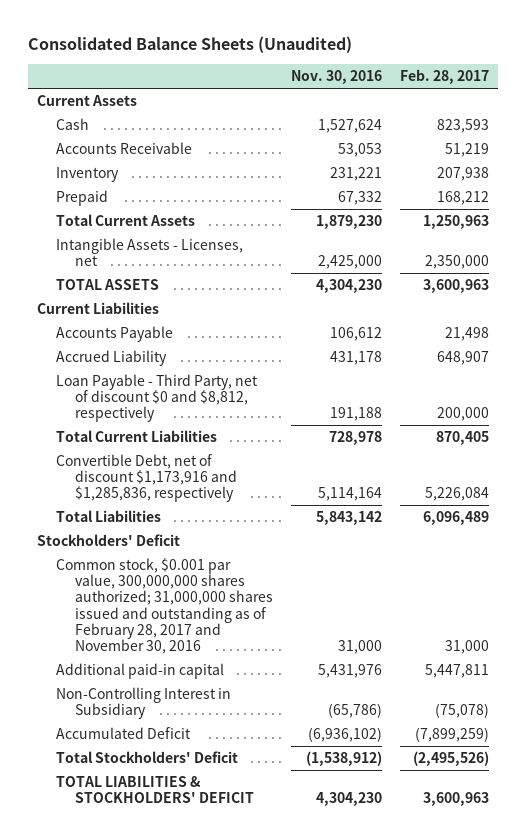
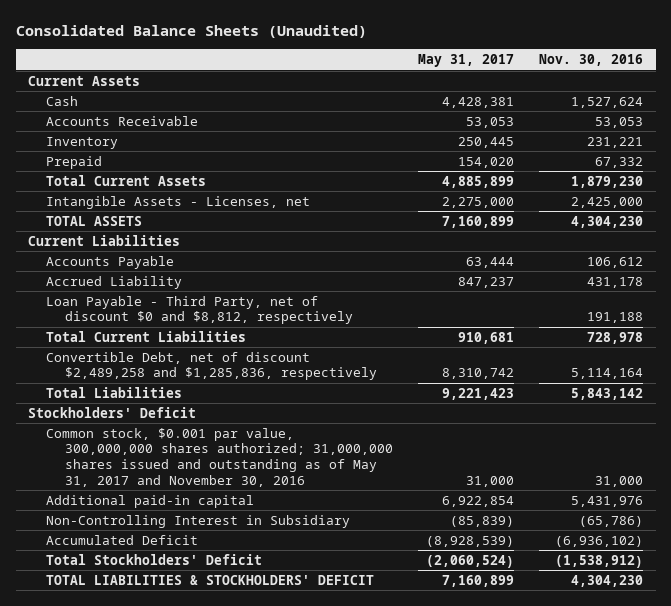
- | Nov. 30, 2016 | Feb. 28, 2017
+ | May 31, 2017 | Nov. 30, 2016
- Convertible Debt, net of discount $1,173,916 and $1,285,836, respectively | 5,114,164 | 5,226,084
+ Convertible Debt, net of discount $2,489,258 and $1,285,836, respectively | 8,310,742 | 5,114,164
- Common stock, $0.001 par value, 300,000,000 shares authorized; 31,000,000 shares issued and outstanding as of February 28, 2017 and November 30, 2016 | 31,000 | 31,000
+ Common stock, $0.001 par value, 300,000,000 shares authorized; 31,000,000 shares issued and outstanding as of May 31, 2017 and November 30, 2016 | 31,000 | 31,000

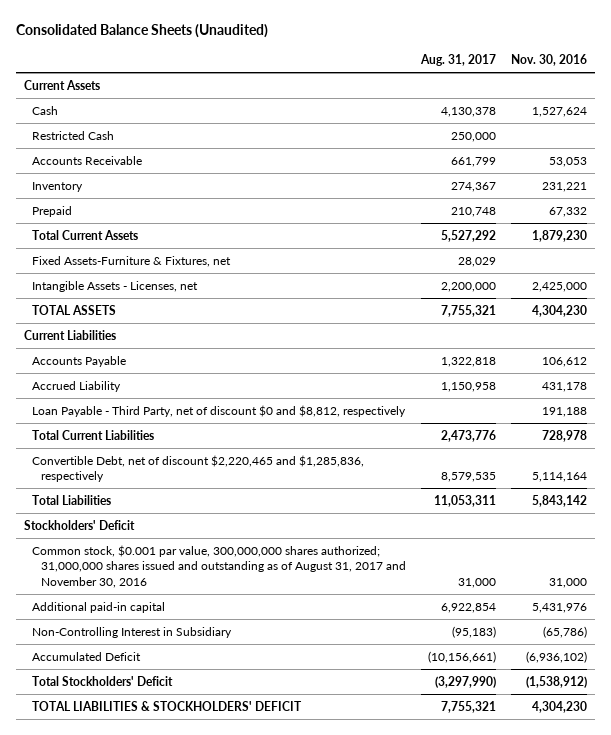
- | May 31, 2017 | Nov. 30, 2016
+ | Aug. 31, 2017 | Nov. 30, 2016
+ Restricted Cash | 250,000 |
+ Fixed Assets-Furniture & Fixtures, net | 28,029 |
- Convertible Debt, net of discount $2,489,258 and $1,285,836, respectively | 8,310,742 | 5,114,164
+ Convertible Debt, net of discount $2,220,465 and $1,285,836, respectively | 8,579,535 | 5,114,164
- Common stock, $0.001 par value, 300,000,000 shares authorized; 31,000,000 shares issued and outstanding as of May 31, 2017 and November 30, 2016 | 31,000 | 31,000
+ Common stock, $0.001 par value, 300,000,000 shares authorized; 31,000,000 shares issued and outstanding as of August 31, 2017 and November 30, 2016 | 31,000 | 31,000

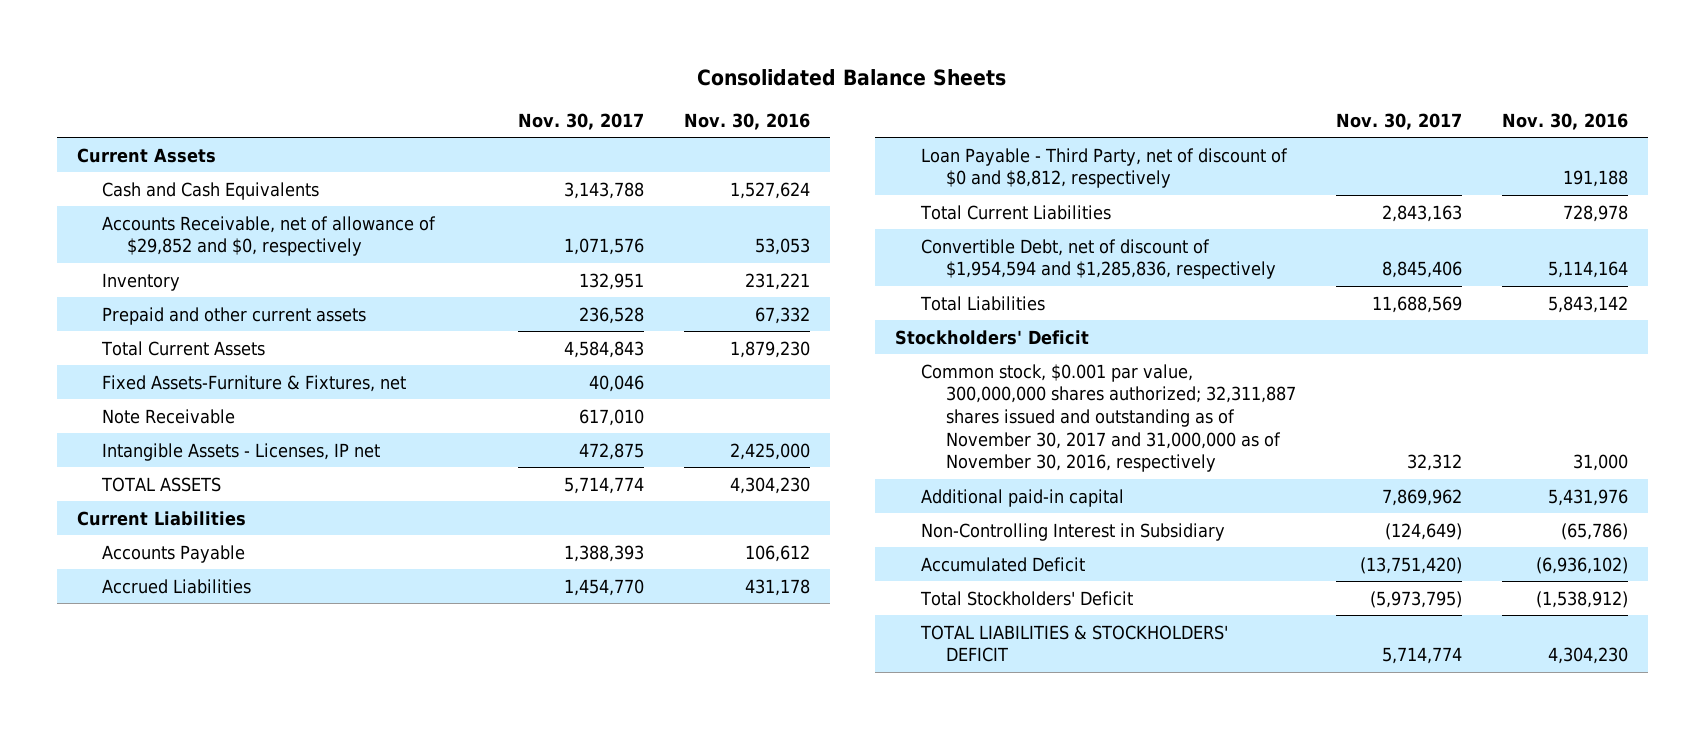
- Consolidated Balance Sheets (Unaudited)
+ Consolidated Balance Sheets
- | Aug. 31, 2017 | Nov. 30, 2016
+ | Nov. 30, 2017 | Nov. 30, 2016
- Cash | 4,130,378 | 1,527,624
- Restricted Cash | 250,000 |
- Accounts Receivable | 661,799 | 53,053
+ Cash and Cash Equivalents | 3,143,788 | 1,527,624
+ Accounts Receivable, net of allowance of $29,852 and $0, respectively | 1,071,576 | 53,053
- Prepaid | 210,748 | 67,332
+ Prepaid and other current assets | 236,528 | 67,332
- Intangible Assets - Licenses, net | 2,200,000 | 2,425,000
+ Note Receivable | 617,010 |
+ Intangible Assets - Licenses, IP net | 472,875 | 2,425,000
- Accrued Liability | 1,150,958 | 431,178
- Loan Payable - Third Party, net of discount $0 and $8,812, respectively | | 191,188
+ Accrued Liabilities | 1,454,770 | 431,178
+ Loan Payable - Third Party, net of discount of $0 and $8,812, respectively | | 191,188
- Convertible Debt, net of discount $2,220,465 and $1,285,836, respectively | 8,579,535 | 5,114,164
+ Convertible Debt, net of discount of $1,954,594 and $1,285,836, respectively | 8,845,406 | 5,114,164
- Common stock, $0.001 par value, 300,000,000 shares authorized; 31,000,000 shares issued and outstanding as of August 31, 2017 and November 30, 2016 | 31,000 | 31,000
+ Common stock, $0.001 par value, 300,000,000 shares authorized; 32,311,887 shares issued and outstanding as of November 30, 2017 and 31,000,000 as of November 30, 2016, respectively | 32,312 | 31,000

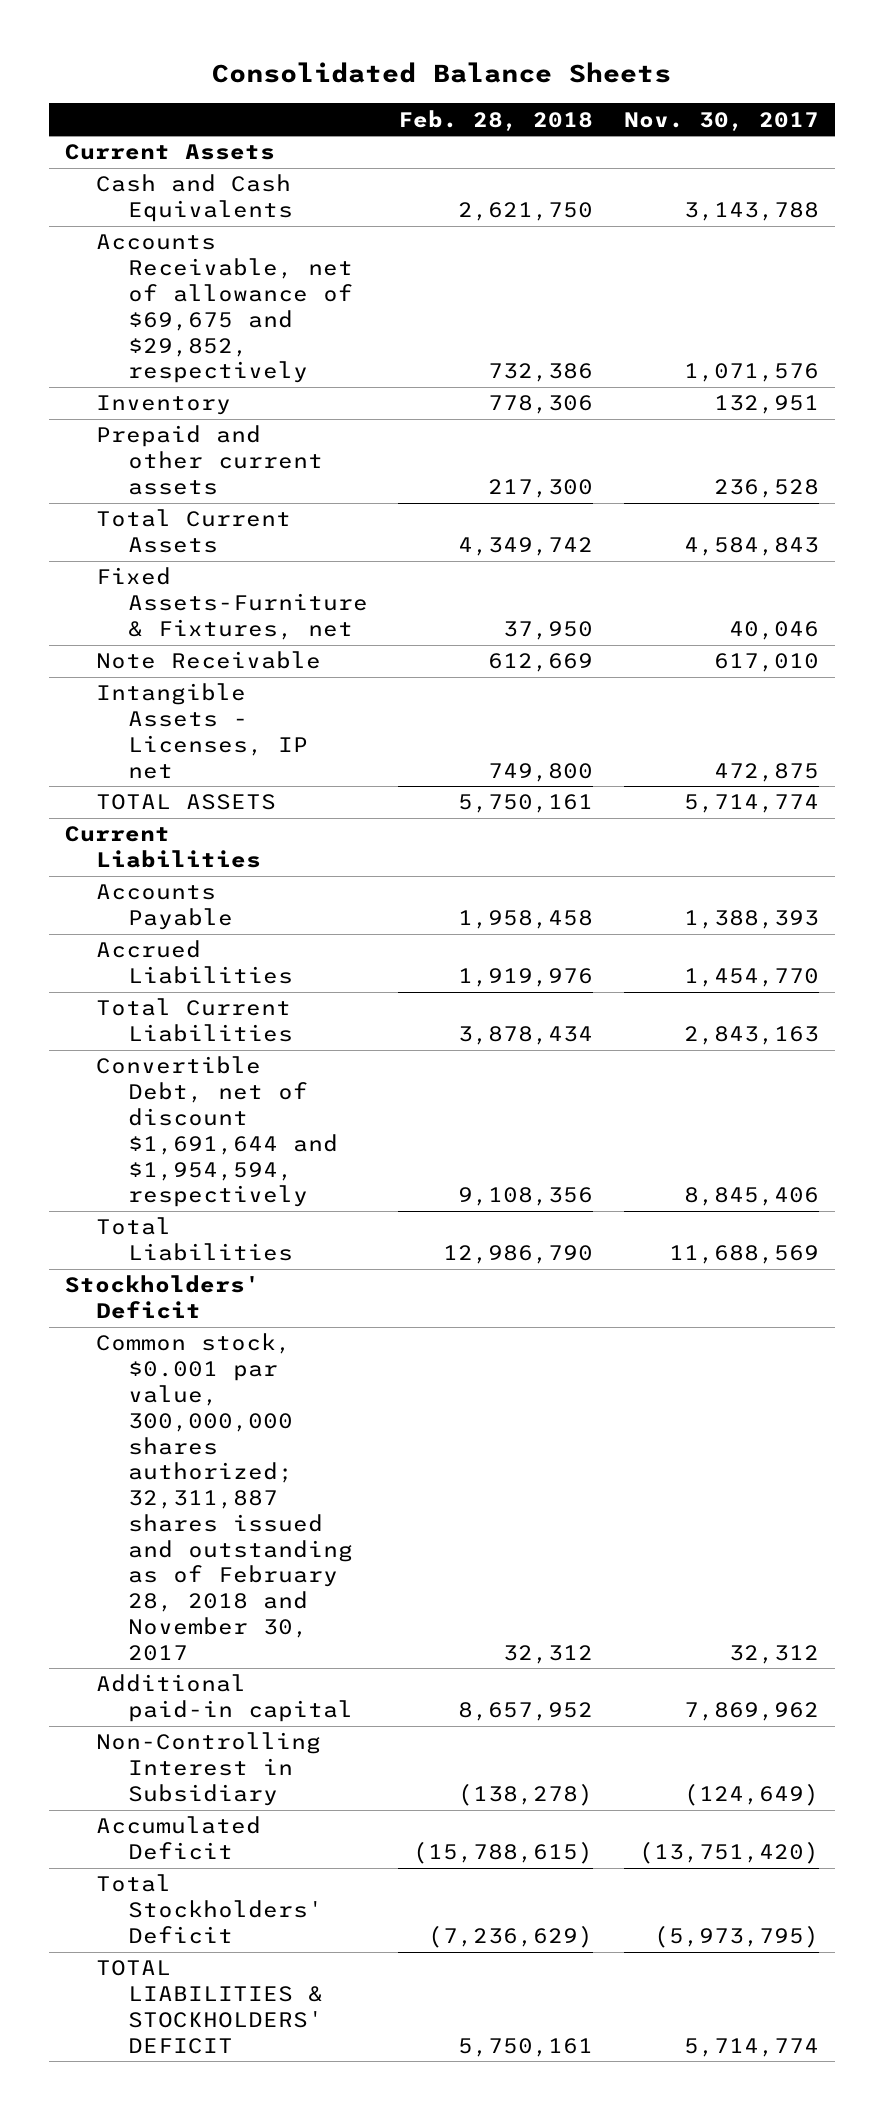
- | Nov. 30, 2017 | Nov. 30, 2016
+ | Feb. 28, 2018 | Nov. 30, 2017
- Accounts Receivable, net of allowance of $29,852 and $0, respectively | 1,071,576 | 53,053
+ Accounts Receivable, net of allowance of $69,675 and $29,852, respectively | 732,386 | 1,071,576
- Loan Payable - Third Party, net of discount of $0 and $8,812, respectively | | 191,188
- Convertible Debt, net of discount of $1,954,594 and $1,285,836, respectively | 8,845,406 | 5,114,164
+ Convertible Debt, net of discount $1,691,644 and $1,954,594, respectively | 9,108,356 | 8,845,406
- Common stock, $0.001 par value, 300,000,000 shares authorized; 32,311,887 shares issued and outstanding as of November 30, 2017 and 31,000,000 as of November 30, 2016, respectively | 32,312 | 31,000
+ Common stock, $0.001 par value, 300,000,000 shares authorized; 32,311,887 shares issued and outstanding as of February 28, 2018 and November 30, 2017 | 32,312 | 32,312

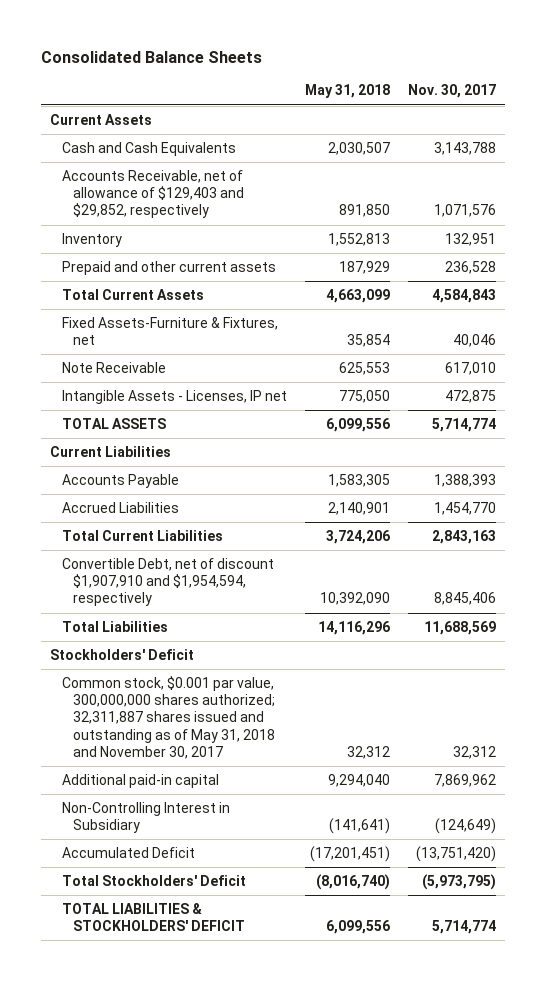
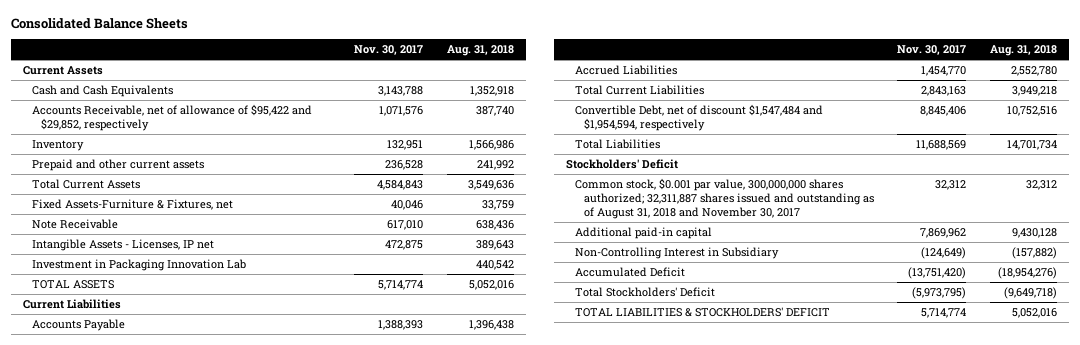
- | May 31, 2018 | Nov. 30, 2017
+ | Nov. 30, 2017 | Aug. 31, 2018
- Accounts Receivable, net of allowance of $129,403 and $29,852, respectively | 891,850 | 1,071,576
+ Accounts Receivable, net of allowance of $95,422 and $29,852, respectively | 1,071,576 | 387,740
+ Investment in Packaging Innovation Lab | | 440,542
- Convertible Debt, net of discount $1,907,910 and $1,954,594, respectively | 10,392,090 | 8,845,406
+ Convertible Debt, net of discount $1,547,484 and $1,954,594, respectively | 8,845,406 | 10,752,516
- Common stock, $0.001 par value, 300,000,000 shares authorized; 32,311,887 shares issued and outstanding as of May 31, 2018 and November 30, 2017 | 32,312 | 32,312
+ Common stock, $0.001 par value, 300,000,000 shares authorized; 32,311,887 shares issued and outstanding as of August 31, 2018 and November 30, 2017 | 32,312 | 32,312

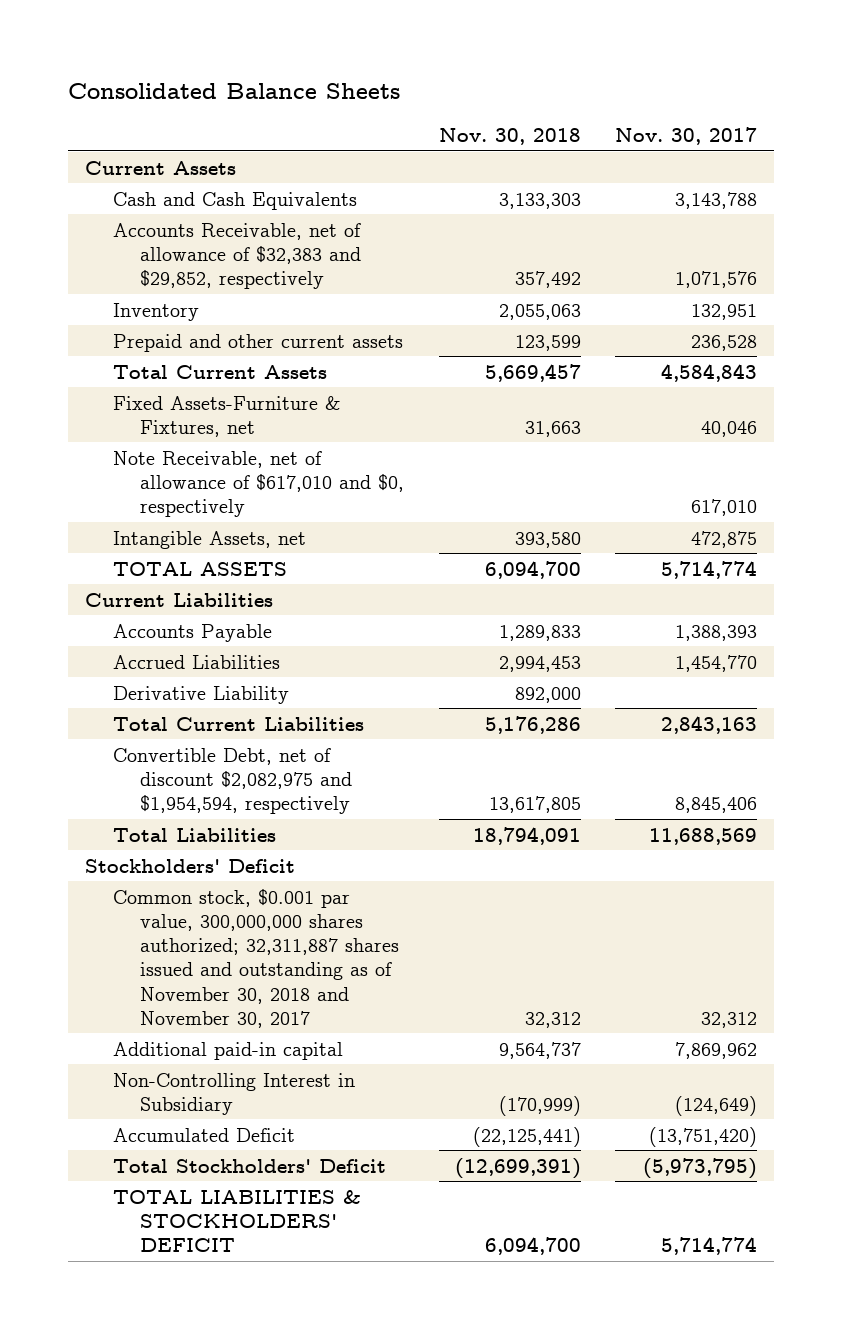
- | Nov. 30, 2017 | Aug. 31, 2018
+ | Nov. 30, 2018 | Nov. 30, 2017
- Accounts Receivable, net of allowance of $95,422 and $29,852, respectively | 1,071,576 | 387,740
+ Accounts Receivable, net of allowance of $32,383 and $29,852, respectively | 357,492 | 1,071,576
- Note Receivable | 617,010 | 638,436
- Intangible Assets - Licenses, IP net | 472,875 | 389,643
- Investment in Packaging Innovation Lab | | 440,542
+ Note Receivable, net of allowance of $617,010 and $0, respectively | | 617,010
+ Intangible Assets, net | 393,580 | 472,875
+ Derivative Liability | 892,000 |
- Convertible Debt, net of discount $1,547,484 and $1,954,594, respectively | 8,845,406 | 10,752,516
+ Convertible Debt, net of discount $2,082,975 and $1,954,594, respectively | 13,617,805 | 8,845,406
- Common stock, $0.001 par value, 300,000,000 shares authorized; 32,311,887 shares issued and outstanding as of August 31, 2018 and November 30, 2017 | 32,312 | 32,312
+ Common stock, $0.001 par value, 300,000,000 shares authorized; 32,311,887 shares issued and outstanding as of November 30, 2018 and November 30, 2017 | 32,312 | 32,312

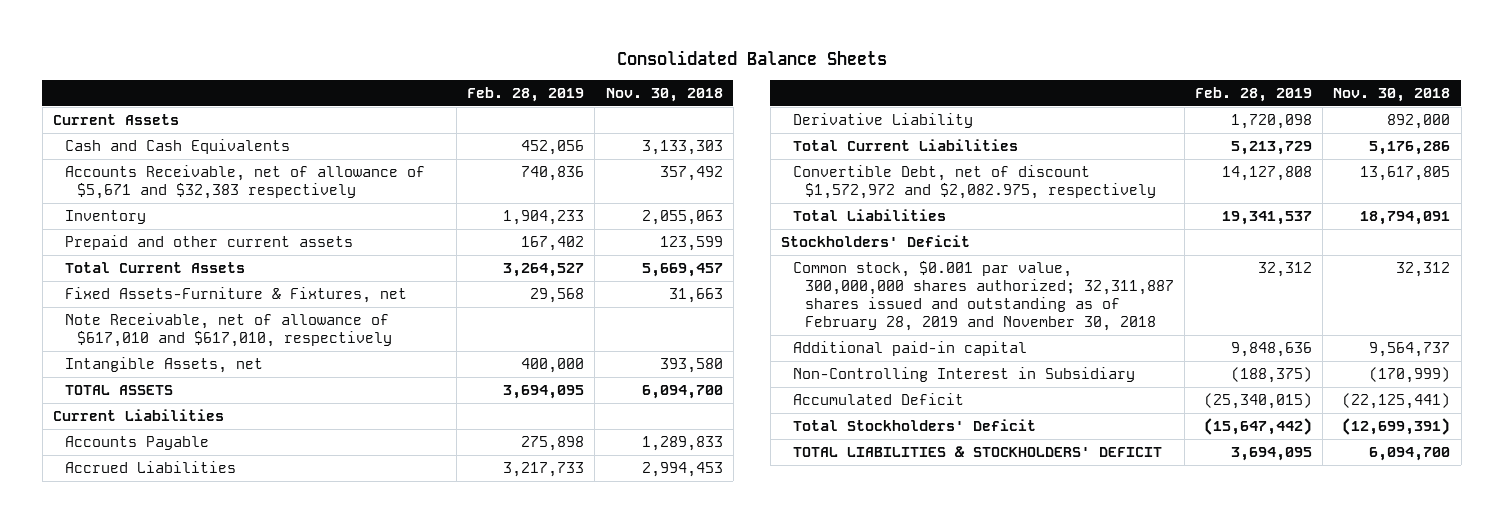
- | Nov. 30, 2018 | Nov. 30, 2017
+ | Feb. 28, 2019 | Nov. 30, 2018
- Accounts Receivable, net of allowance of $32,383 and $29,852, respectively | 357,492 | 1,071,576
+ Accounts Receivable, net of allowance of $5,671 and $32,383 respectively | 740,836 | 357,492
- Note Receivable, net of allowance of $617,010 and $0, respectively | | 617,010
+ Note Receivable, net of allowance of $617,010 and $617,010, respectively
- Convertible Debt, net of discount $2,082,975 and $1,954,594, respectively | 13,617,805 | 8,845,406
+ Convertible Debt, net of discount $1,572,972 and $2,082.975, respectively | 14,127,808 | 13,617,805
- Common stock, $0.001 par value, 300,000,000 shares authorized; 32,311,887 shares issued and outstanding as of November 30, 2018 and November 30, 2017 | 32,312 | 32,312
+ Common stock, $0.001 par value, 300,000,000 shares authorized; 32,311,887 shares issued and outstanding as of February 28, 2019 and November 30, 2018 | 32,312 | 32,312

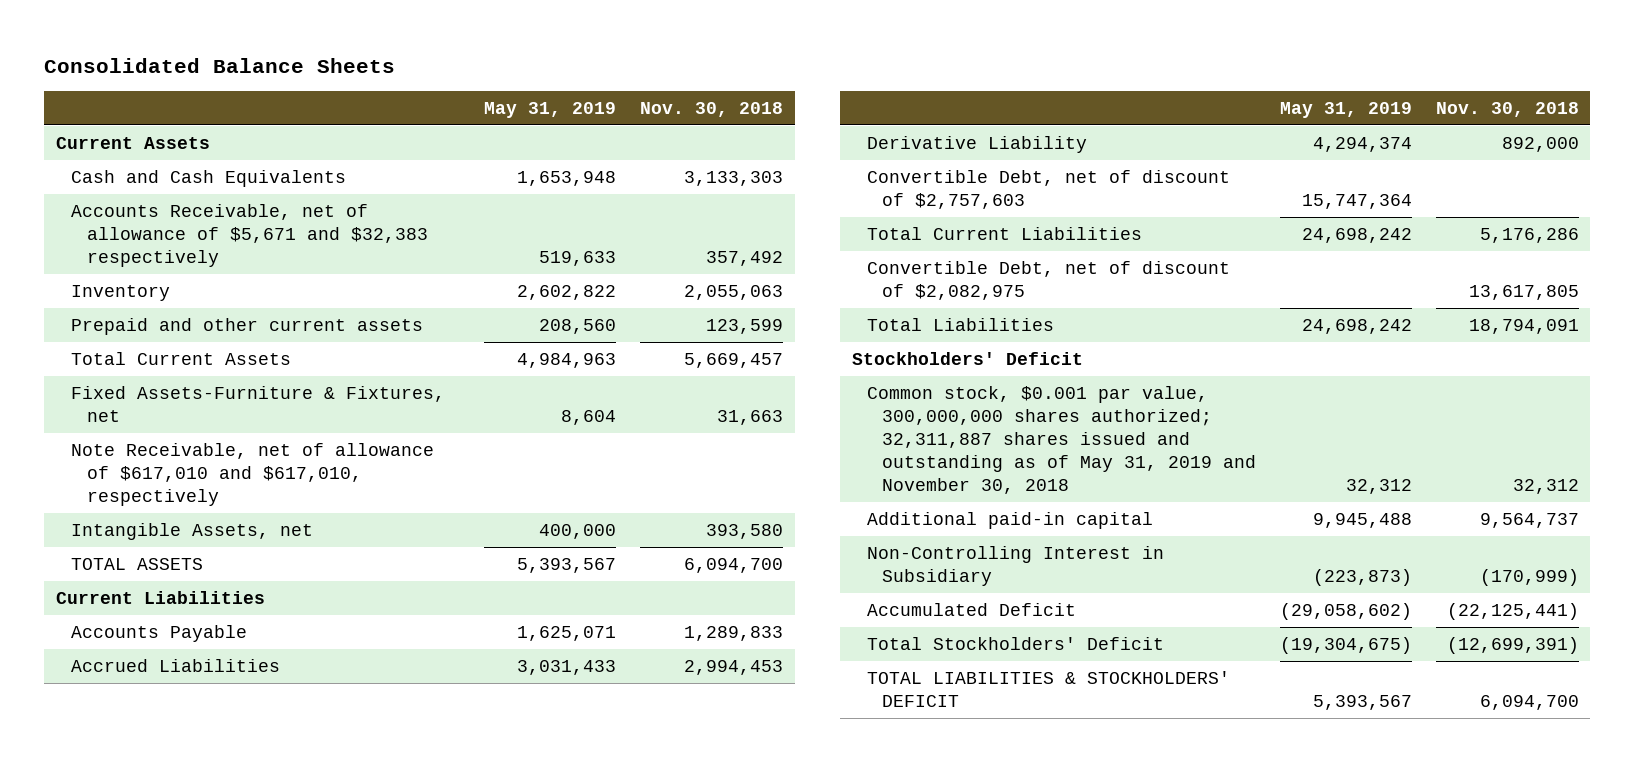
- | Feb. 28, 2019 | Nov. 30, 2018
+ | May 31, 2019 | Nov. 30, 2018
+ Convertible Debt, net of discount of $2,757,603 | 15,747,364 |
- Convertible Debt, net of discount $1,572,972 and $2,082.975, respectively | 14,127,808 | 13,617,805
+ Convertible Debt, net of discount of $2,082,975 | | 13,617,805
- Common stock, $0.001 par value, 300,000,000 shares authorized; 32,311,887 shares issued and outstanding as of February 28, 2019 and November 30, 2018 | 32,312 | 32,312
+ Common stock, $0.001 par value, 300,000,000 shares authorized; 32,311,887 shares issued and outstanding as of May 31, 2019 and November 30, 2018 | 32,312 | 32,312

